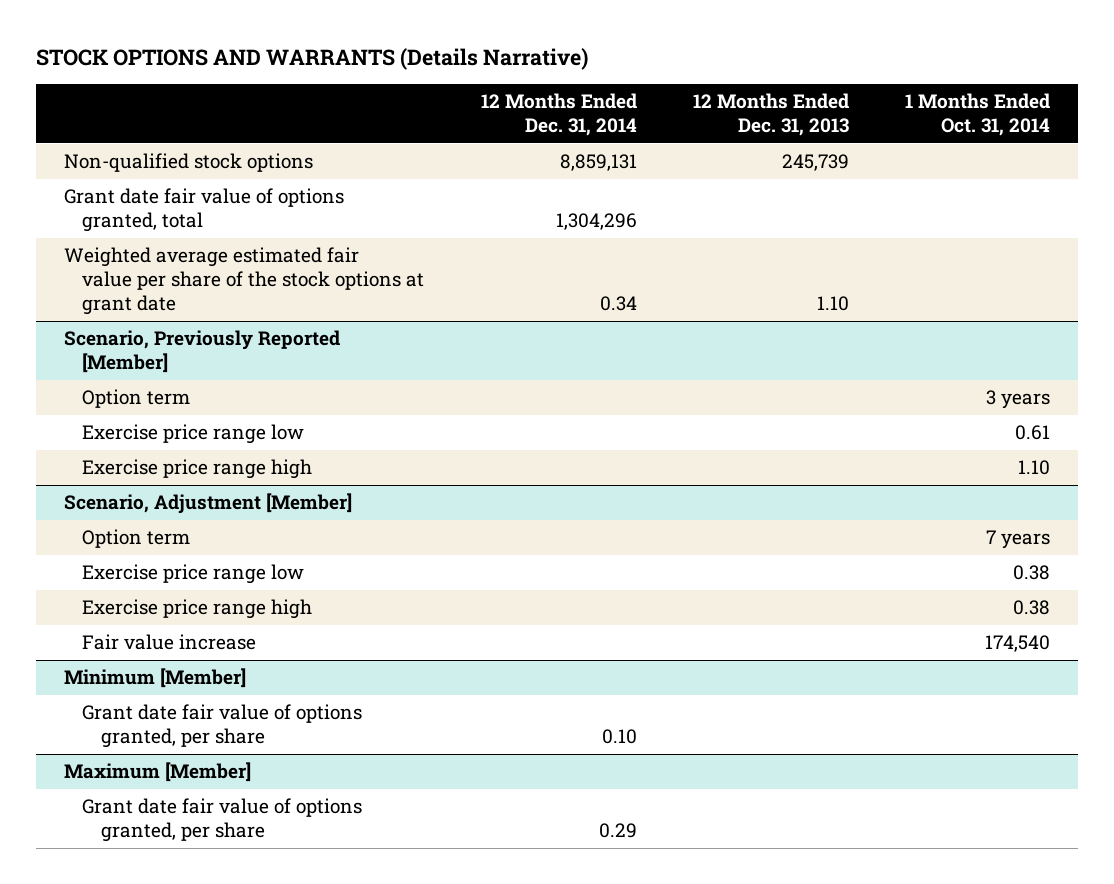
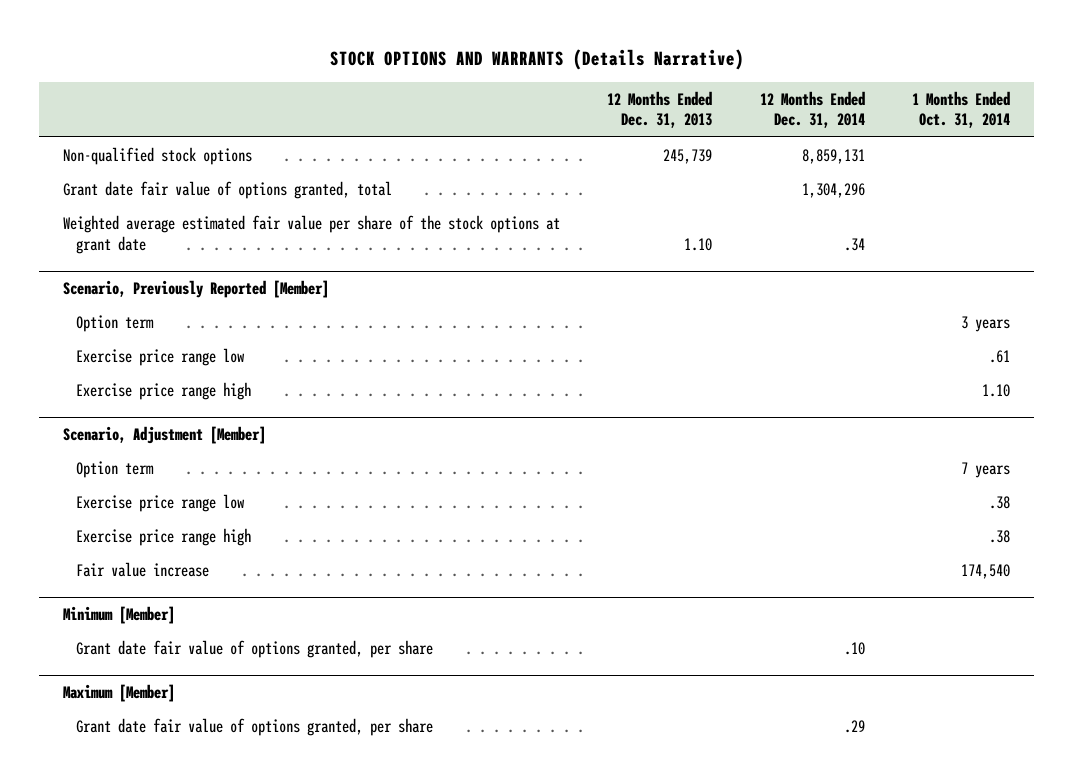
- | 12 Months Ended Dec. 31, 2014 | 12 Months Ended Dec. 31, 2013 | 1 Months Ended Oct. 31, 2014
+ | 12 Months Ended Dec. 31, 2013 | 12 Months Ended Dec. 31, 2014 | 1 Months Ended Oct. 31, 2014
- Weighted average estimated fair value per share of the stock options at grant date | 0.34 | 1.10 |
+ Weighted average estimated fair value per share of the stock options at grant date | 1.10 | .34 |
@ Scenario, Previously Reported [Member]
- Exercise price range low | | | 0.61
+ Exercise price range low | | | .61
@ Scenario, Adjustment [Member]
- Exercise price range low | | | 0.38
- Exercise price range high | | | 0.38
+ Exercise price range low | | | .38
+ Exercise price range high | | | .38
@ Minimum [Member]
- Grant date fair value of options granted, per share | 0.10 | |
+ Grant date fair value of options granted, per share | | .10 |
@ Maximum [Member]
- Grant date fair value of options granted, per share | 0.29 | |
+ Grant date fair value of options granted, per share | | .29 |

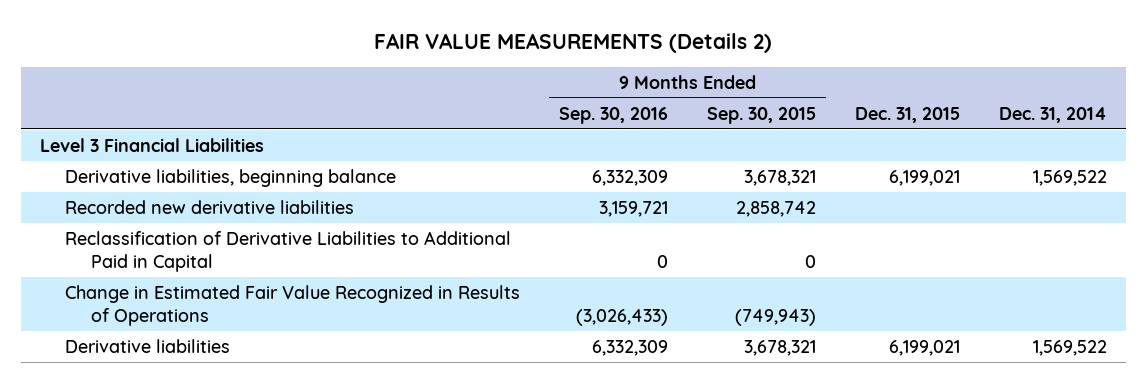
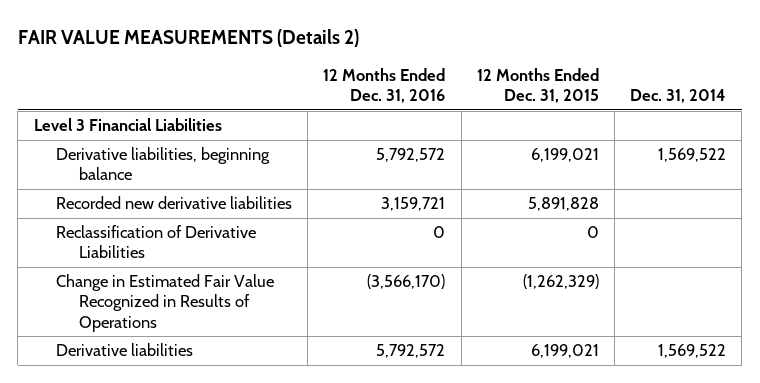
- | 9 Months Ended Sep. 30, 2016 | 9 Months Ended Sep. 30, 2015 | Dec. 31, 2015 | Dec. 31, 2014
+ | 12 Months Ended Dec. 31, 2016 | 12 Months Ended Dec. 31, 2015 | Dec. 31, 2014
- Reclassification of Derivative Liabilities to Additional Paid in Capital | 0 | 0 | |
+ Reclassification of Derivative Liabilities | 0 | 0 |

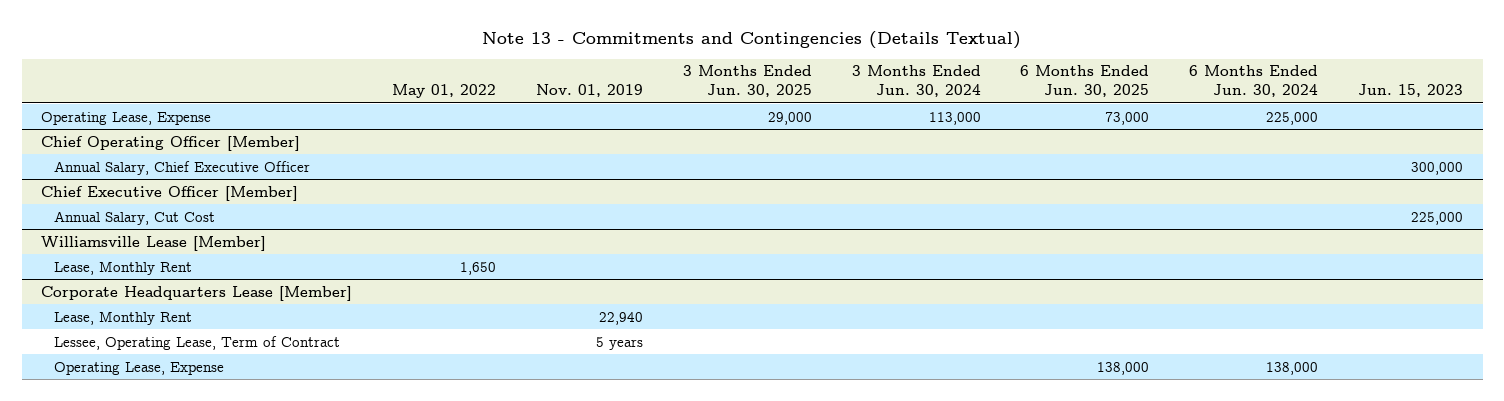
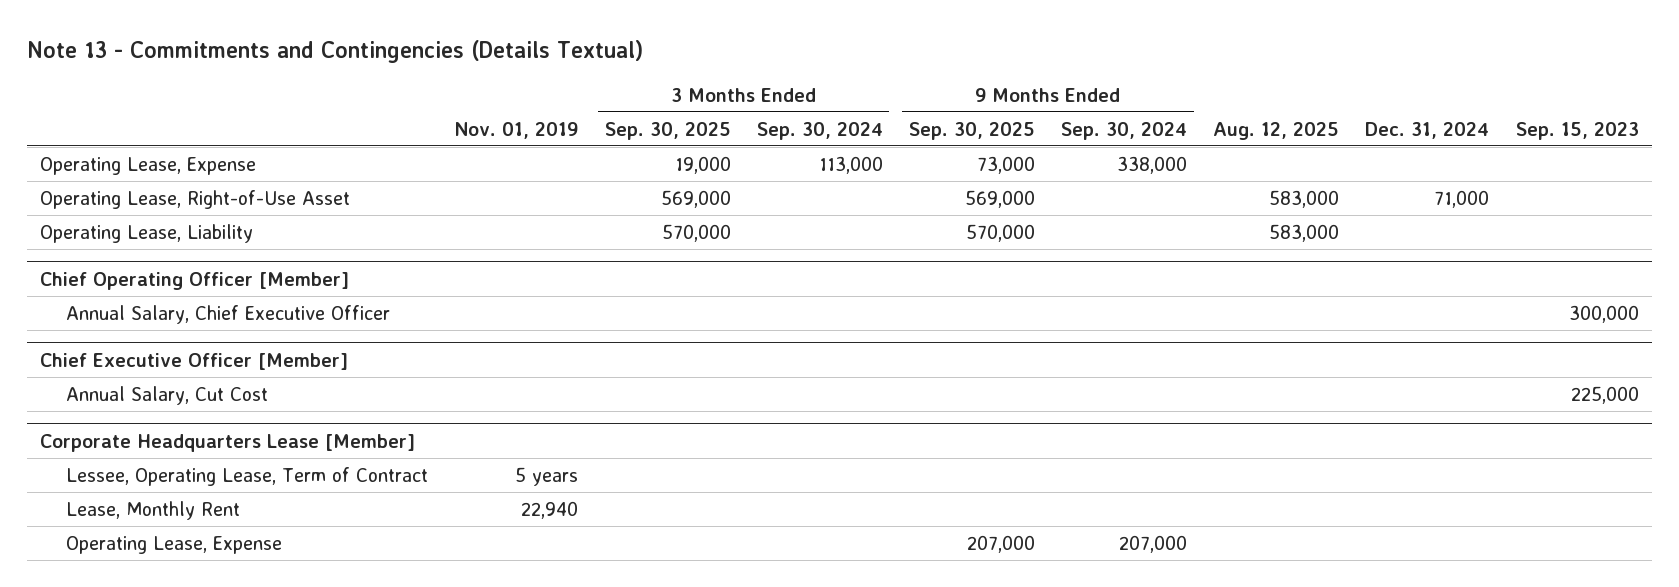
- | May 01, 2022 | Nov. 01, 2019 | 3 Months Ended Jun. 30, 2025 | 3 Months Ended Jun. 30, 2024 | 6 Months Ended Jun. 30, 2025 | 6 Months Ended Jun. 30, 2024 | Jun. 15, 2023
+ | Nov. 01, 2019 | 3 Months Ended Sep. 30, 2025 | 3 Months Ended Sep. 30, 2024 | 9 Months Ended Sep. 30, 2025 | 9 Months Ended Sep. 30, 2024 | Aug. 12, 2025 | Dec. 31, 2024 | Sep. 15, 2023
+ Operating Lease, Right-of-Use Asset | | 569,000 | | 569,000 | | 583,000 | 71,000 |
+ Operating Lease, Liability | | 570,000 | | 570,000 | | 583,000 | |
- Williamsville Lease [Member]
- Lease, Monthly Rent | 1,650 | | | | | |
@ Corporate Headquarters Lease [Member]
moved down: Lease, Monthly Rent | 22,940 | | | | | | |

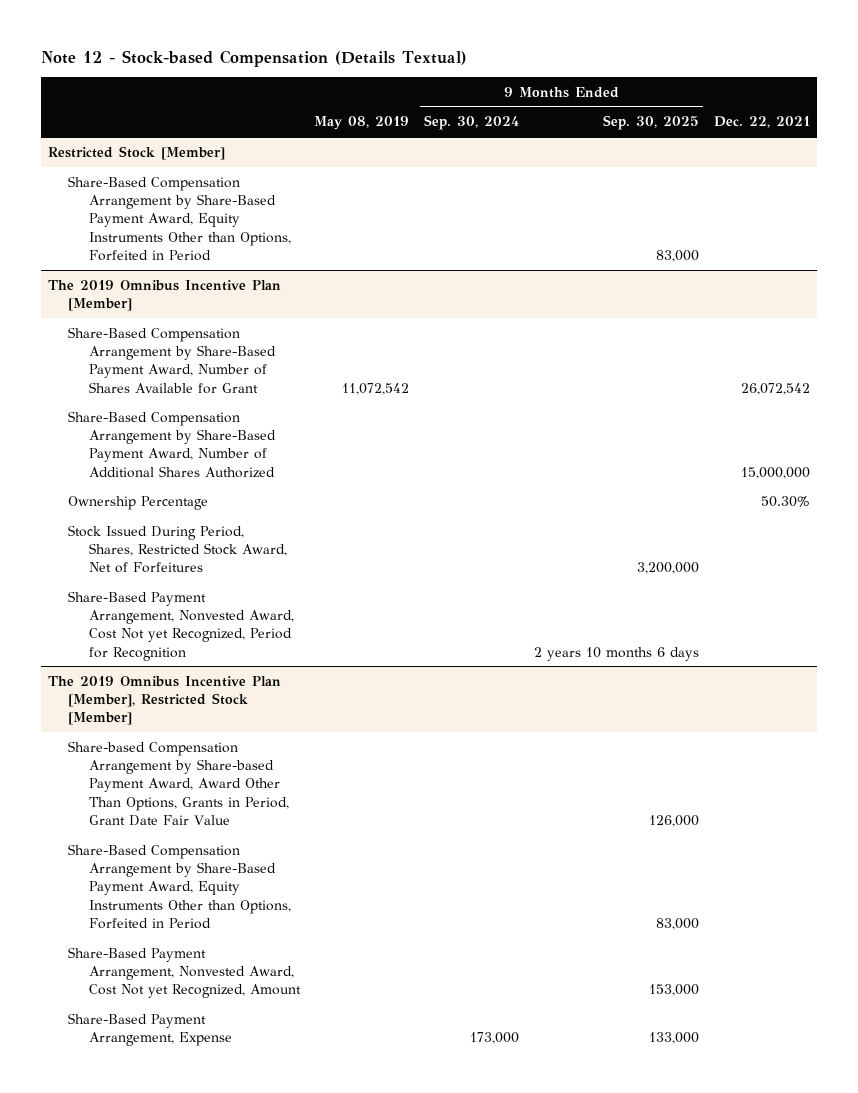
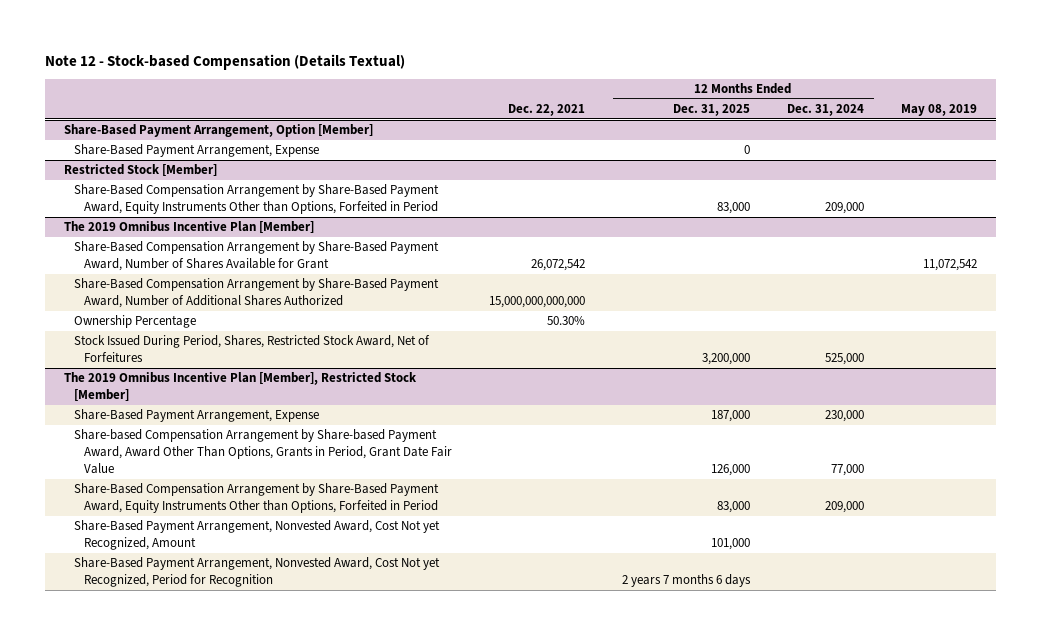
- | May 08, 2019 | 9 Months Ended Sep. 30, 2024 | 9 Months Ended Sep. 30, 2025 | Dec. 22, 2021
+ | Dec. 22, 2021 | 12 Months Ended Dec. 31, 2025 | 12 Months Ended Dec. 31, 2024 | May 08, 2019
+ Share-Based Payment Arrangement, Option [Member]
+ Share-Based Payment Arrangement, Expense | | 0 | |
@ The 2019 Omnibus Incentive Plan [Member]
- Share-Based Compensation Arrangement by Share-Based Payment Award, Number of Additional Shares Authorized | | | | 15,000,000
+ Share-Based Compensation Arrangement by Share-Based Payment Award, Number of Additional Shares Authorized | 15,000,000,000,000 | | |
- Share-Based Payment Arrangement, Nonvested Award, Cost Not yet Recognized, Period for Recognition | | | 2 years 10 months 6 days |
@ The 2019 Omnibus Incentive Plan [Member], Restricted Stock [Member]
moved up: Share-Based Payment Arrangement, Expense | | 187,000 | 230,000 |
+ Share-Based Payment Arrangement, Nonvested Award, Cost Not yet Recognized, Period for Recognition | | 2 years 7 months 6 days | |

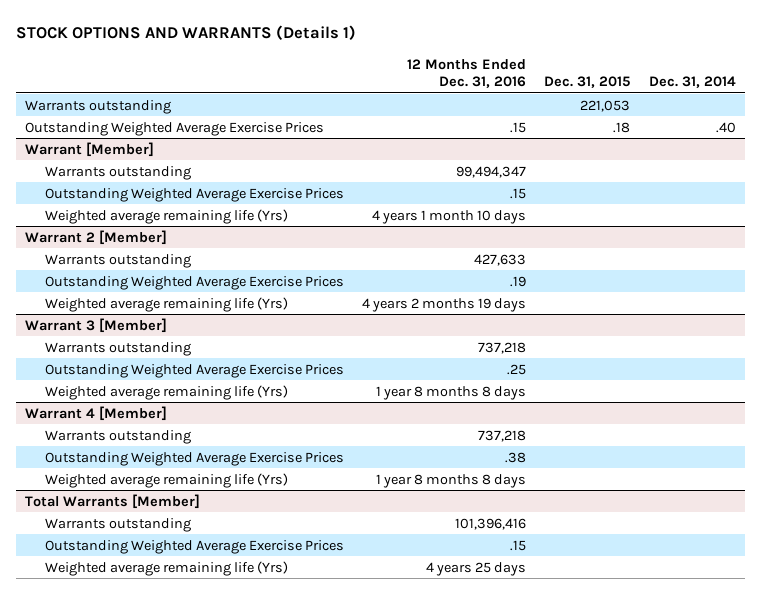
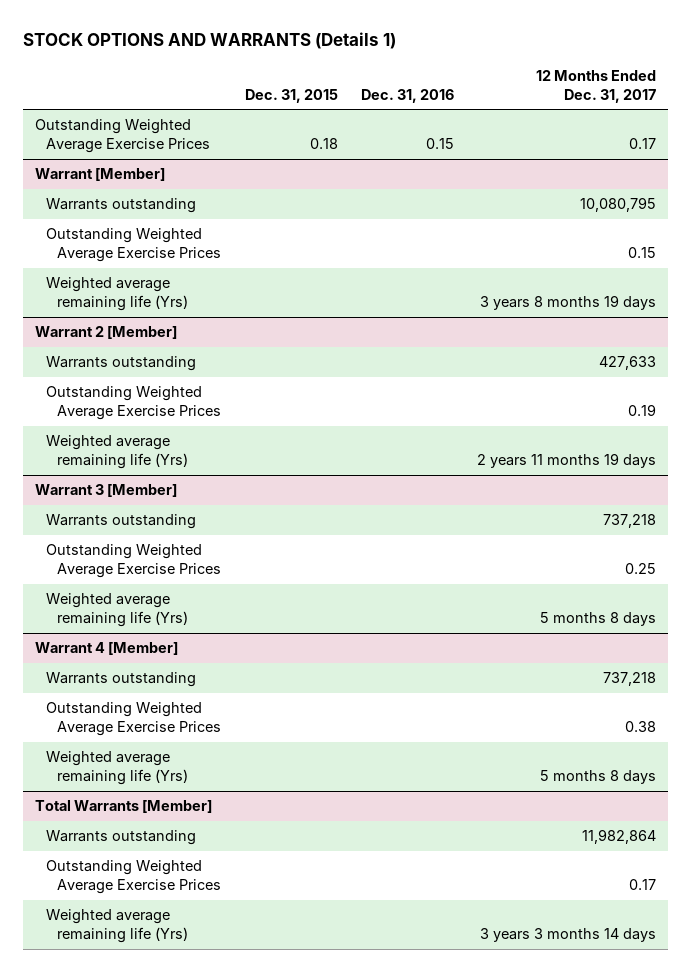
- | 12 Months Ended Dec. 31, 2016 | Dec. 31, 2015 | Dec. 31, 2014
+ | Dec. 31, 2015 | Dec. 31, 2016 | 12 Months Ended Dec. 31, 2017
- Warrants outstanding | | 221,053 |
- Outstanding Weighted Average Exercise Prices | .15 | .18 | .40
+ Outstanding Weighted Average Exercise Prices | 0.18 | 0.15 | 0.17

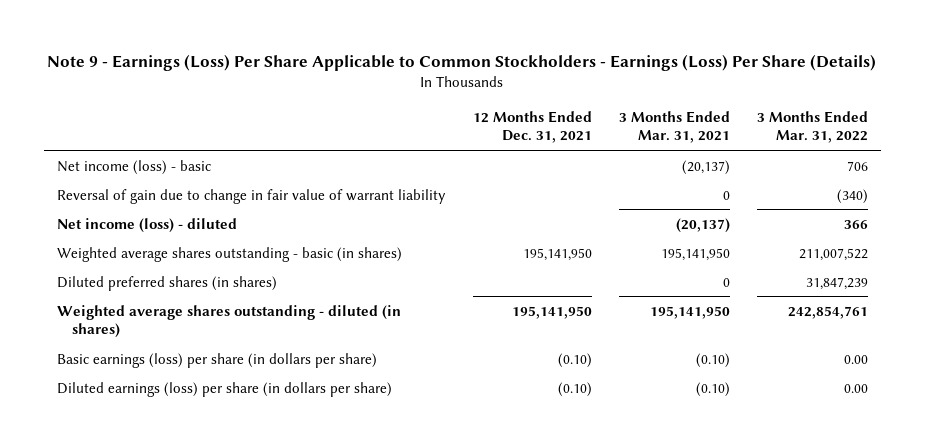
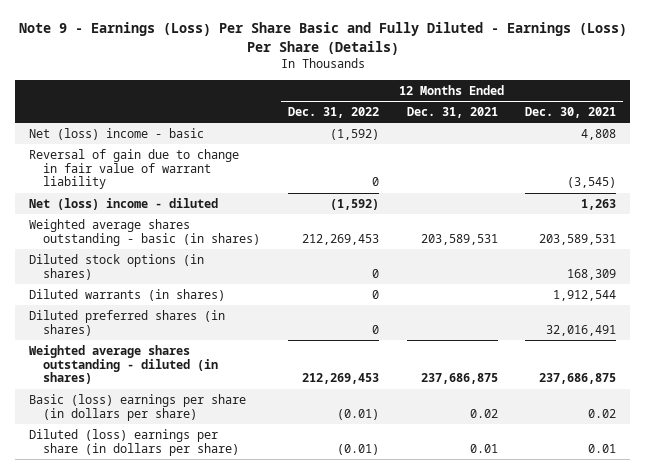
- Note 9 - Earnings (Loss) Per Share Applicable to Common Stockholders - Earnings (Loss) Per Share (Details)
+ Note 9 - Earnings (Loss) Per Share Basic and Fully Diluted - Earnings (Loss) Per Share (Details)
- | 12 Months Ended Dec. 31, 2021 | 3 Months Ended Mar. 31, 2021 | 3 Months Ended Mar. 31, 2022
+ | 12 Months Ended Dec. 31, 2022 | 12 Months Ended Dec. 31, 2021 | 12 Months Ended Dec. 30, 2021
- Net income (loss) - basic | | (20,137) | 706
+ Net (loss) income - basic | (1,592) | | 4,808
- Net income (loss) - diluted | | (20,137) | 366
- Weighted average shares outstanding - basic (in shares) | 195,141,950 | 195,141,950 | 211,007,522
+ Net (loss) income - diluted | (1,592) | | 1,263
+ Weighted average shares outstanding - basic (in shares) | 212,269,453 | 203,589,531 | 203,589,531
+ Diluted stock options (in shares) | 0 | | 168,309
+ Diluted warrants (in shares) | 0 | | 1,912,544
- Weighted average shares outstanding - diluted (in shares) | 195,141,950 | 195,141,950 | 242,854,761
- Basic earnings (loss) per share (in dollars per share) | (0.10) | (0.10) | 0.00
- Diluted earnings (loss) per share (in dollars per share) | (0.10) | (0.10) | 0.00
+ Weighted average shares outstanding - diluted (in shares) | 212,269,453 | 237,686,875 | 237,686,875
+ Basic (loss) earnings per share (in dollars per share) | (0.01) | 0.02 | 0.02
+ Diluted (loss) earnings per share (in dollars per share) | (0.01) | 0.01 | 0.01

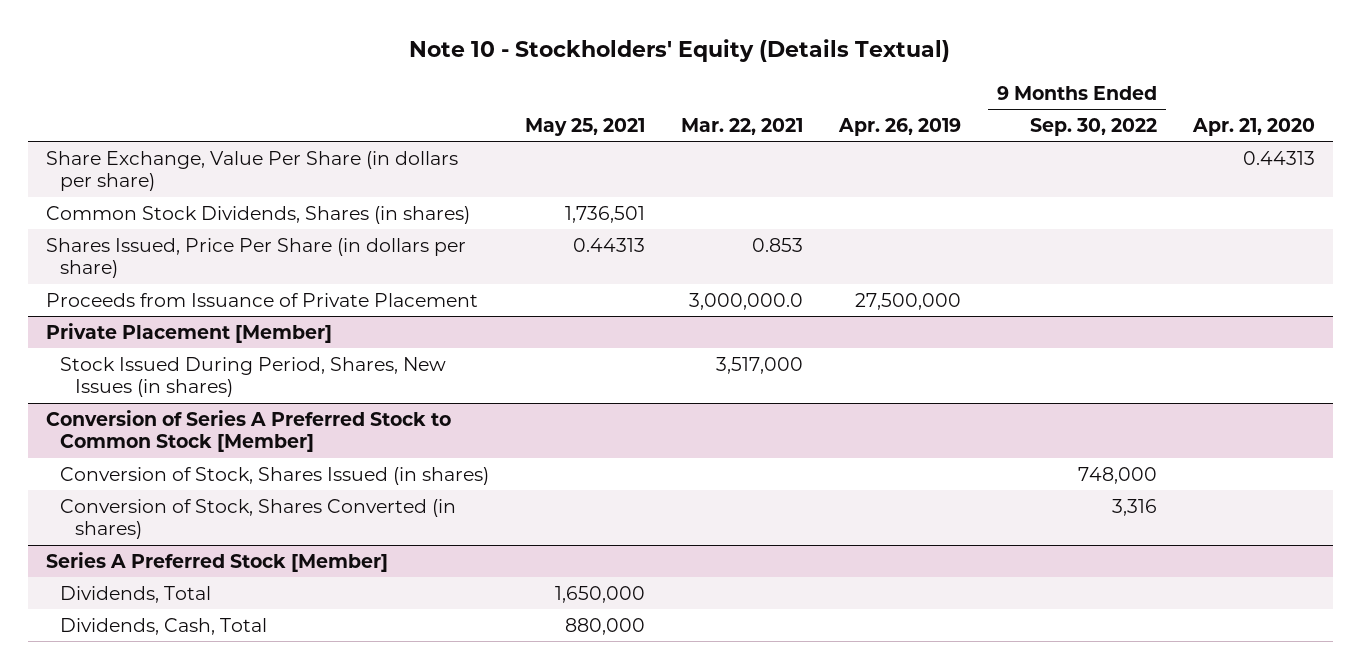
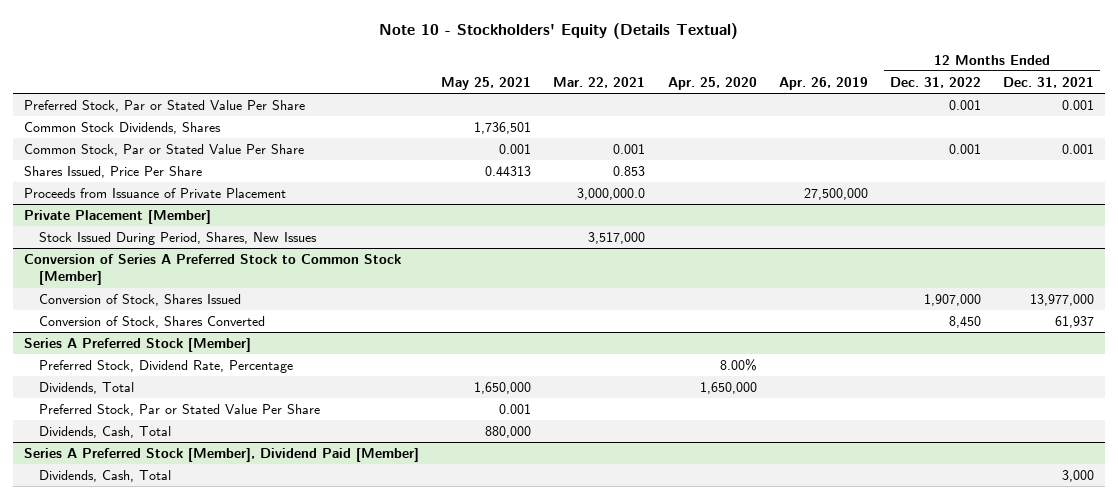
- | May 25, 2021 | Mar. 22, 2021 | Apr. 26, 2019 | 9 Months Ended Sep. 30, 2022 | Apr. 21, 2020
+ | May 25, 2021 | Mar. 22, 2021 | Apr. 25, 2020 | Apr. 26, 2019 | 12 Months Ended Dec. 31, 2022 | 12 Months Ended Dec. 31, 2021
- Share Exchange, Value Per Share (in dollars per share) | | | | | 0.44313
- Common Stock Dividends, Shares (in shares) | 1,736,501 | | | |
- Shares Issued, Price Per Share (in dollars per share) | 0.44313 | 0.853 | | |
+ Preferred Stock, Par or Stated Value Per Share | | | | | 0.001 | 0.001
+ Common Stock Dividends, Shares | 1,736,501 | | | | |
+ Common Stock, Par or Stated Value Per Share | 0.001 | 0.001 | | | 0.001 | 0.001
+ Shares Issued, Price Per Share | 0.44313 | 0.853 | | | |
@ Private Placement [Member]
- Stock Issued During Period, Shares, New Issues (in shares) | | 3,517,000 | | |
+ Stock Issued During Period, Shares, New Issues | | 3,517,000 | | | |
@ Conversion of Series A Preferred Stock to Common Stock [Member]
- Conversion of Stock, Shares Issued (in shares) | | | | 748,000 |
- Conversion of Stock, Shares Converted (in shares) | | | | 3,316 |
+ Conversion of Stock, Shares Issued | | | | | 1,907,000 | 13,977,000
+ Conversion of Stock, Shares Converted | | | | | 8,450 | 61,937
@ Series A Preferred Stock [Member]
+ Preferred Stock, Dividend Rate, Percentage | | | 8.00% | | |
+ Preferred Stock, Par or Stated Value Per Share | 0.001 | | | | |
+ Series A Preferred Stock [Member], Dividend Paid [Member]
+ Dividends, Cash, Total | | | | | | 3,000

